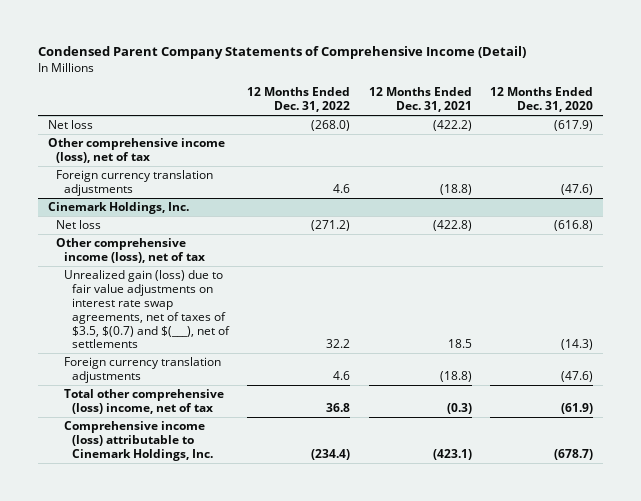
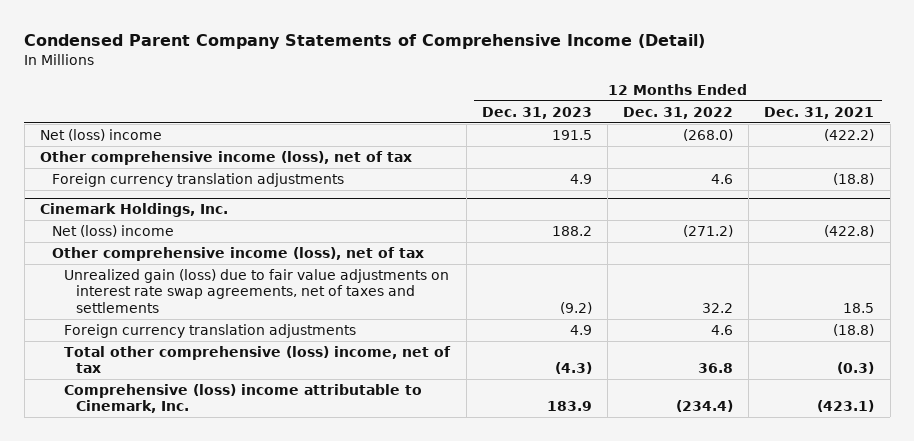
- | 12 Months Ended Dec. 31, 2022 | 12 Months Ended Dec. 31, 2021 | 12 Months Ended Dec. 31, 2020
+ | 12 Months Ended Dec. 31, 2023 | 12 Months Ended Dec. 31, 2022 | 12 Months Ended Dec. 31, 2021
- Net loss | (268.0) | (422.2) | (617.9)
+ Net (loss) income | 191.5 | (268.0) | (422.2)
@ Cinemark Holdings, Inc.
- Net loss | (271.2) | (422.8) | (616.8)
+ Net (loss) income | 188.2 | (271.2) | (422.8)
- Unrealized gain (loss) due to fair value adjustments on interest rate swap agreements, net of taxes of $3.5, $(0.7) and $(___), net of settlements | 32.2 | 18.5 | (14.3)
+ Unrealized gain (loss) due to fair value adjustments on interest rate swap agreements, net of taxes and settlements | (9.2) | 32.2 | 18.5
- Comprehensive income (loss) attributable to Cinemark Holdings, Inc. | (234.4) | (423.1) | (678.7)
+ Comprehensive (loss) income attributable to Cinemark, Inc. | 183.9 | (234.4) | (423.1)

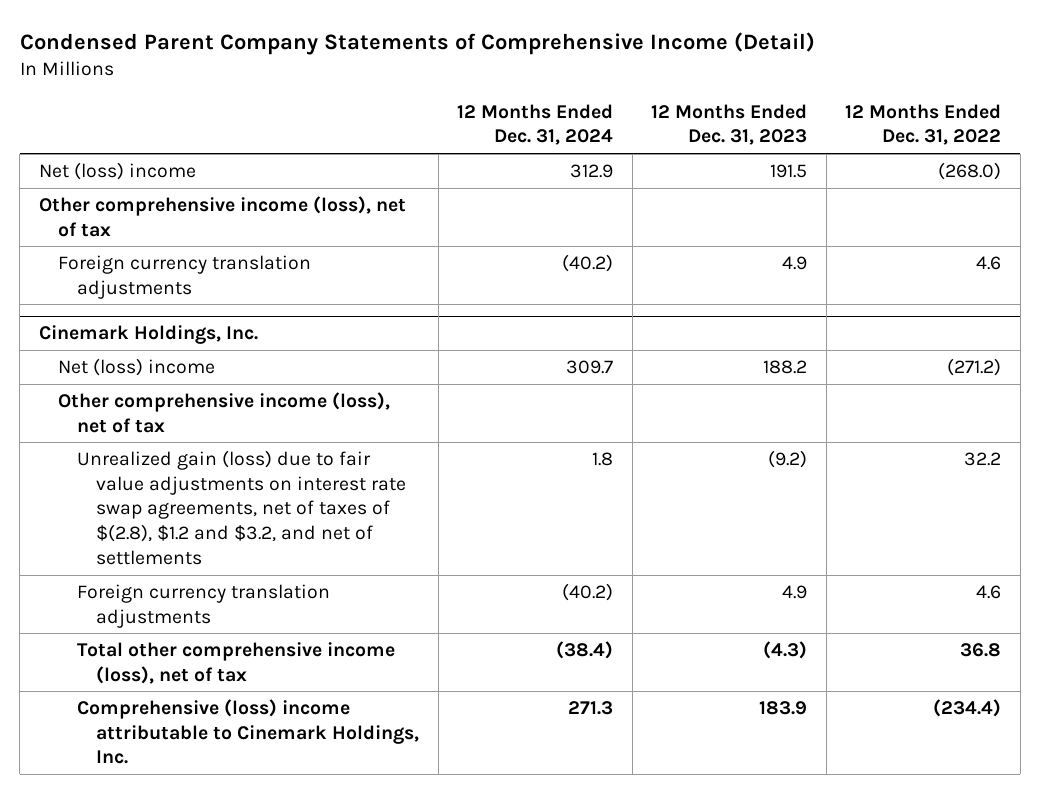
- | 12 Months Ended Dec. 31, 2023 | 12 Months Ended Dec. 31, 2022 | 12 Months Ended Dec. 31, 2021
+ | 12 Months Ended Dec. 31, 2024 | 12 Months Ended Dec. 31, 2023 | 12 Months Ended Dec. 31, 2022
@ Cinemark Holdings, Inc.
- Unrealized gain (loss) due to fair value adjustments on interest rate swap agreements, net of taxes and settlements | (9.2) | 32.2 | 18.5
+ Unrealized gain (loss) due to fair value adjustments on interest rate swap agreements, net of taxes of $(2.8), $1.2 and $3.2, and net of settlements | 1.8 | (9.2) | 32.2
- Total other comprehensive (loss) income, net of tax | (4.3) | 36.8 | (0.3)
- Comprehensive (loss) income attributable to Cinemark, Inc. | 183.9 | (234.4) | (423.1)
+ Total other comprehensive income (loss), net of tax | (38.4) | (4.3) | 36.8
+ Comprehensive (loss) income attributable to Cinemark Holdings, Inc. | 271.3 | 183.9 | (234.4)

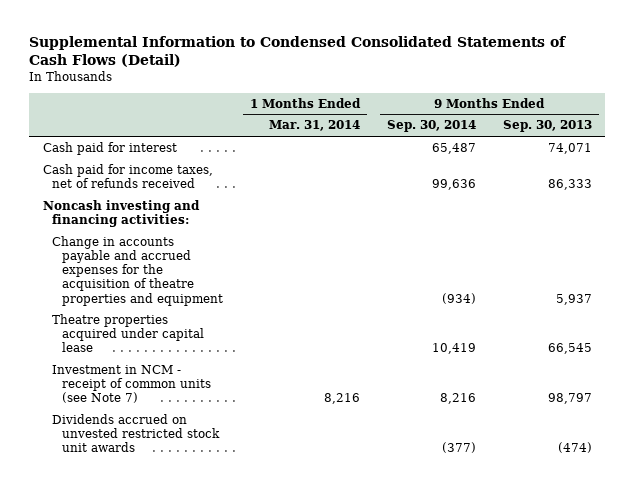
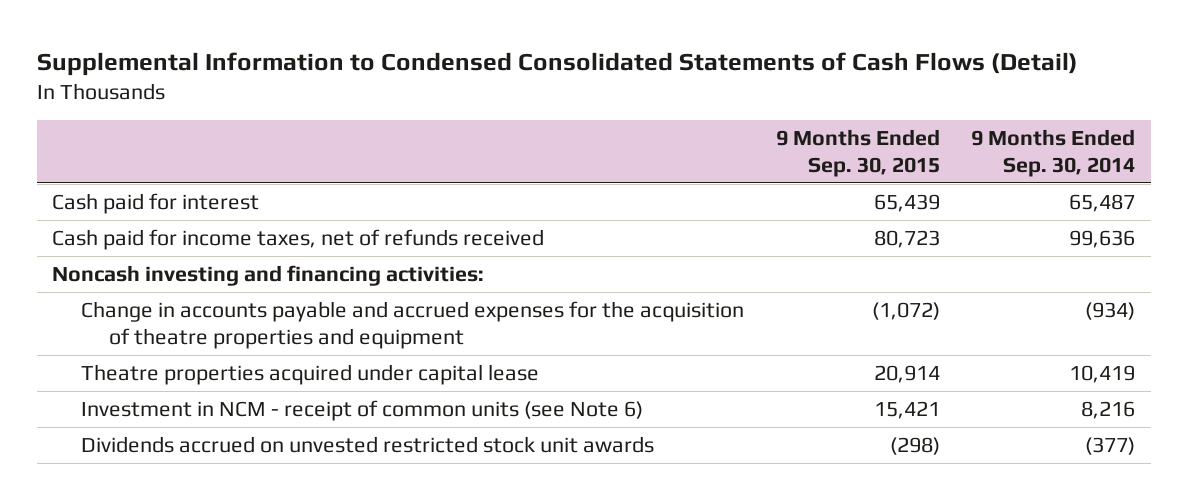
- | 1 Months Ended Mar. 31, 2014 | 9 Months Ended Sep. 30, 2014 | 9 Months Ended Sep. 30, 2013
+ | 9 Months Ended Sep. 30, 2015 | 9 Months Ended Sep. 30, 2014
- Investment in NCM - receipt of common units (see Note 7) | 8,216 | 8,216 | 98,797
+ Investment in NCM - receipt of common units (see Note 6) | 15,421 | 8,216

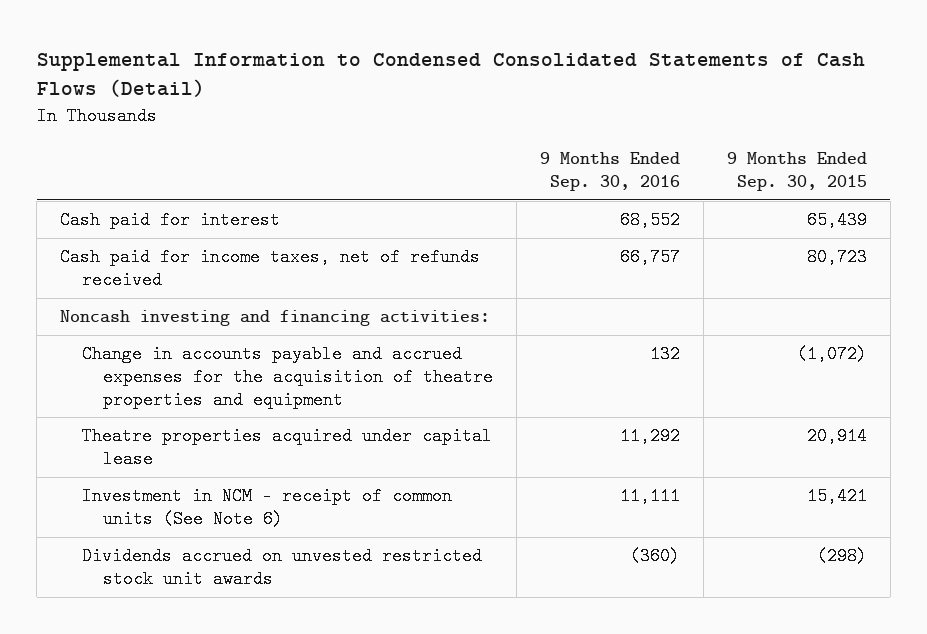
- | 9 Months Ended Sep. 30, 2015 | 9 Months Ended Sep. 30, 2014
+ | 9 Months Ended Sep. 30, 2016 | 9 Months Ended Sep. 30, 2015
- Investment in NCM - receipt of common units (see Note 6) | 15,421 | 8,216
+ Investment in NCM - receipt of common units (See Note 6) | 11,111 | 15,421

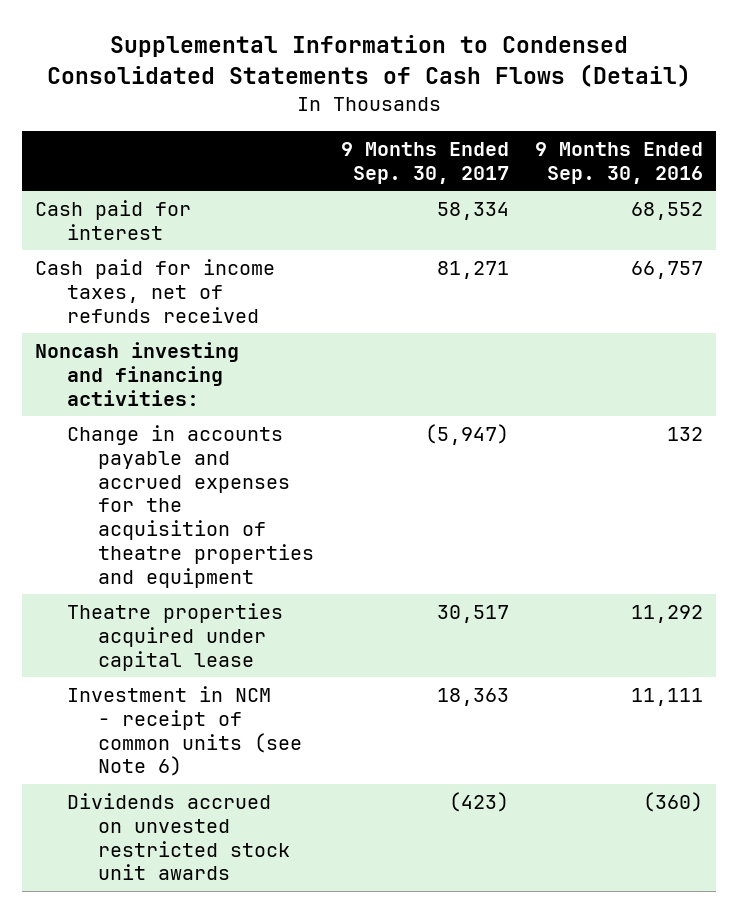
- | 9 Months Ended Sep. 30, 2016 | 9 Months Ended Sep. 30, 2015
+ | 9 Months Ended Sep. 30, 2017 | 9 Months Ended Sep. 30, 2016
- Investment in NCM - receipt of common units (See Note 6) | 11,111 | 15,421
+ Investment in NCM - receipt of common units (see Note 6) | 18,363 | 11,111

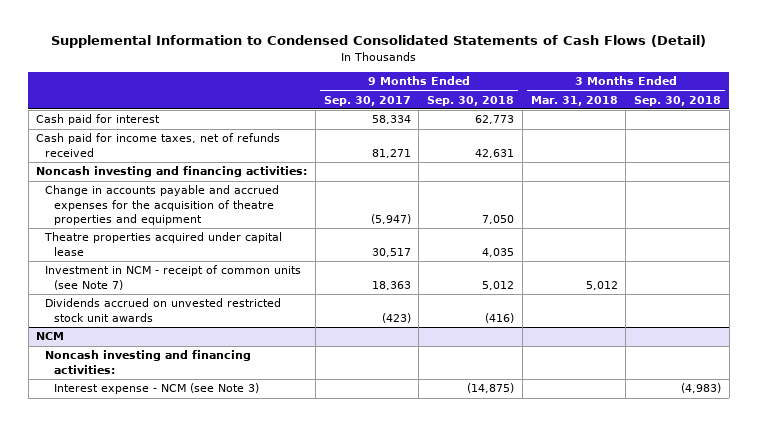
- | 9 Months Ended Sep. 30, 2017 | 9 Months Ended Sep. 30, 2016
+ | 9 Months Ended Sep. 30, 2017 | 9 Months Ended Sep. 30, 2018 | 3 Months Ended Mar. 31, 2018 | 3 Months Ended Sep. 30, 2018
- Investment in NCM - receipt of common units (see Note 6) | 18,363 | 11,111
+ Investment in NCM - receipt of common units (see Note 7) | 18,363 | 5,012 | 5,012 |
+ NCM
+ Noncash investing and financing activities:
+ Interest expense - NCM (see Note 3) | | (14,875) | | (4,983)

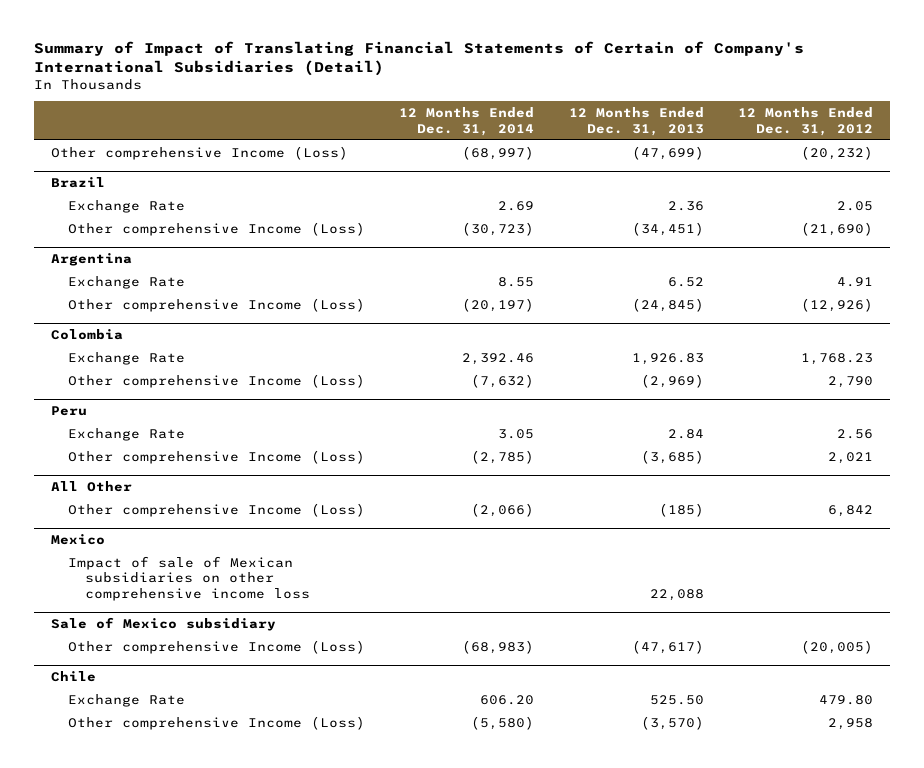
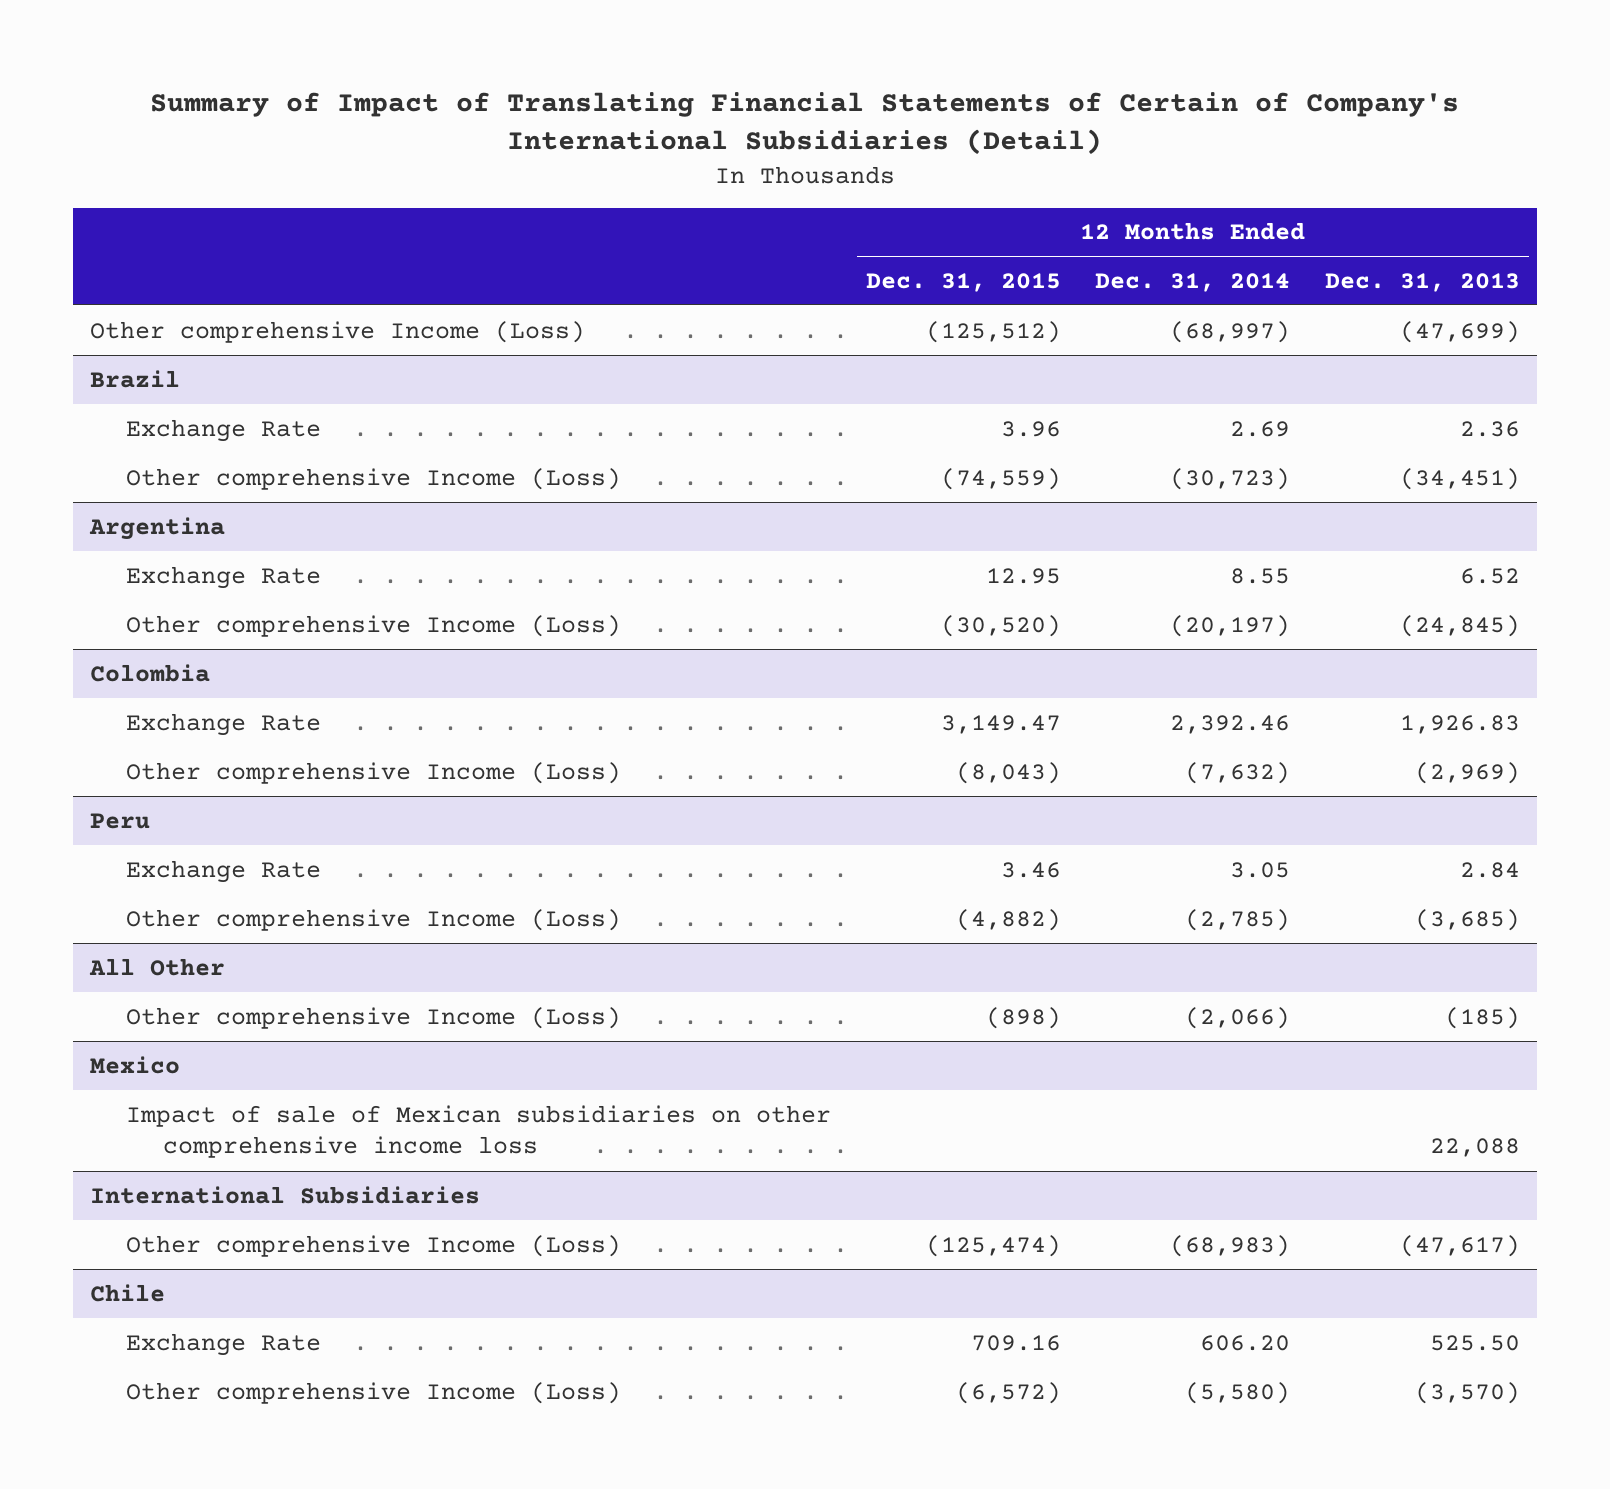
- | 12 Months Ended Dec. 31, 2014 | 12 Months Ended Dec. 31, 2013 | 12 Months Ended Dec. 31, 2012
+ | 12 Months Ended Dec. 31, 2015 | 12 Months Ended Dec. 31, 2014 | 12 Months Ended Dec. 31, 2013
- Sale of Mexico subsidiary
+ International Subsidiaries

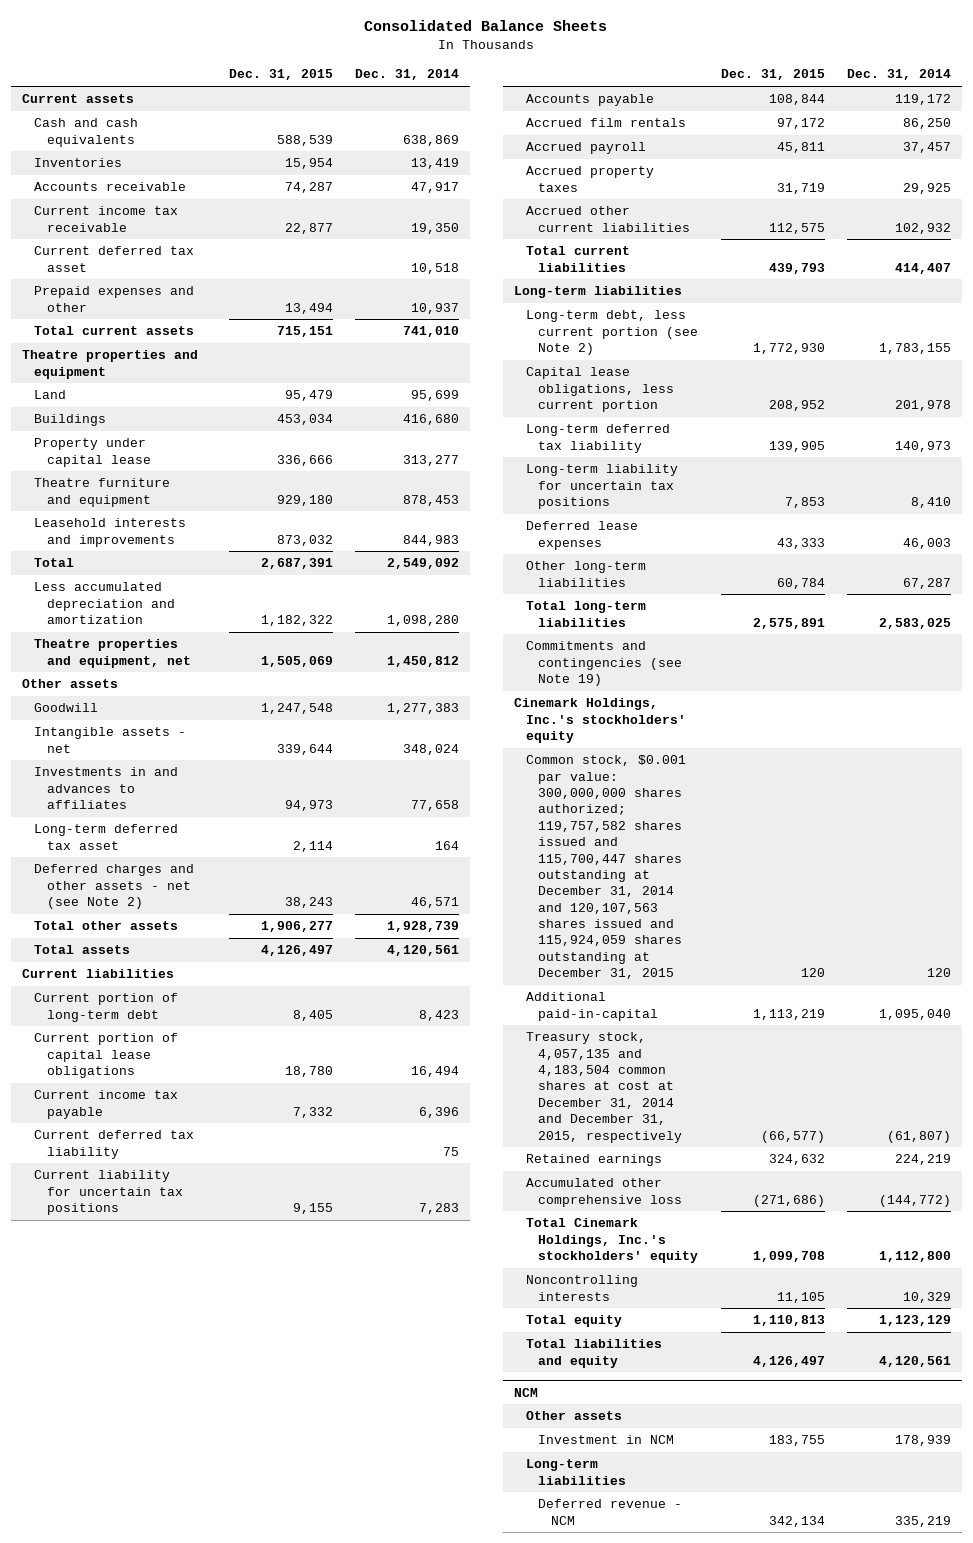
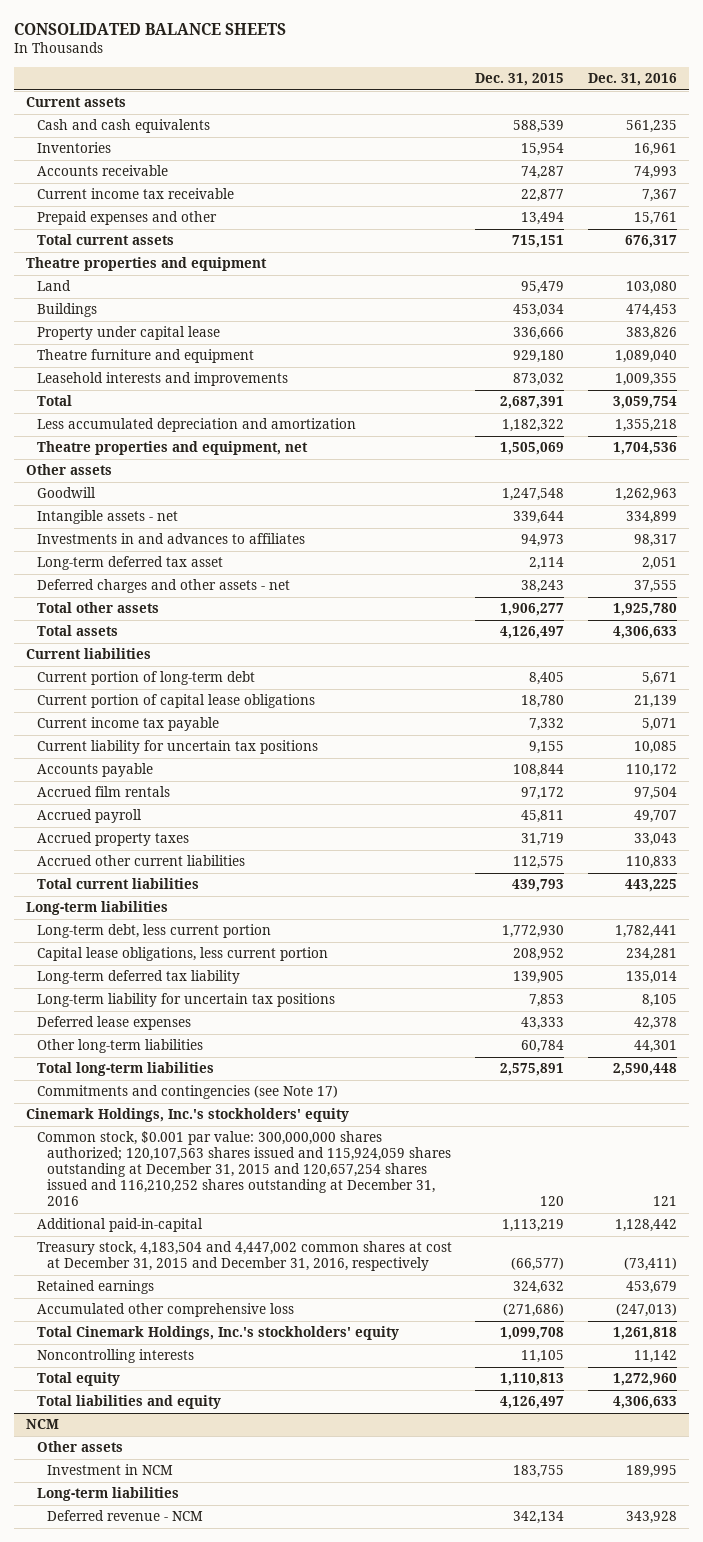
- Consolidated Balance Sheets
+ CONSOLIDATED BALANCE SHEETS
- | Dec. 31, 2015 | Dec. 31, 2014
+ | Dec. 31, 2015 | Dec. 31, 2016
- Current deferred tax asset | | 10,518
- Deferred charges and other assets - net (see Note 2) | 38,243 | 46,571
+ Deferred charges and other assets - net | 38,243 | 37,555
- Current deferred tax liability | | 75
- Long-term debt, less current portion (see Note 2) | 1,772,930 | 1,783,155
+ Long-term debt, less current portion | 1,772,930 | 1,782,441
- Commitments and contingencies (see Note 19)
+ Commitments and contingencies (see Note 17)
- Common stock, $0.001 par value: 300,000,000 shares authorized; 119,757,582 shares issued and 115,700,447 shares outstanding at December 31, 2014 and 120,107,563 shares issued and 115,924,059 shares outstanding at December 31, 2015 | 120 | 120
+ Common stock, $0.001 par value: 300,000,000 shares authorized; 120,107,563 shares issued and 115,924,059 shares outstanding at December 31, 2015 and 120,657,254 shares issued and 116,210,252 shares outstanding at December 31, 2016 | 120 | 121
- Treasury stock, 4,057,135 and 4,183,504 common shares at cost at December 31, 2014 and December 31, 2015, respectively | (66,577) | (61,807)
+ Treasury stock, 4,183,504 and 4,447,002 common shares at cost at December 31, 2015 and December 31, 2016, respectively | (66,577) | (73,411)

